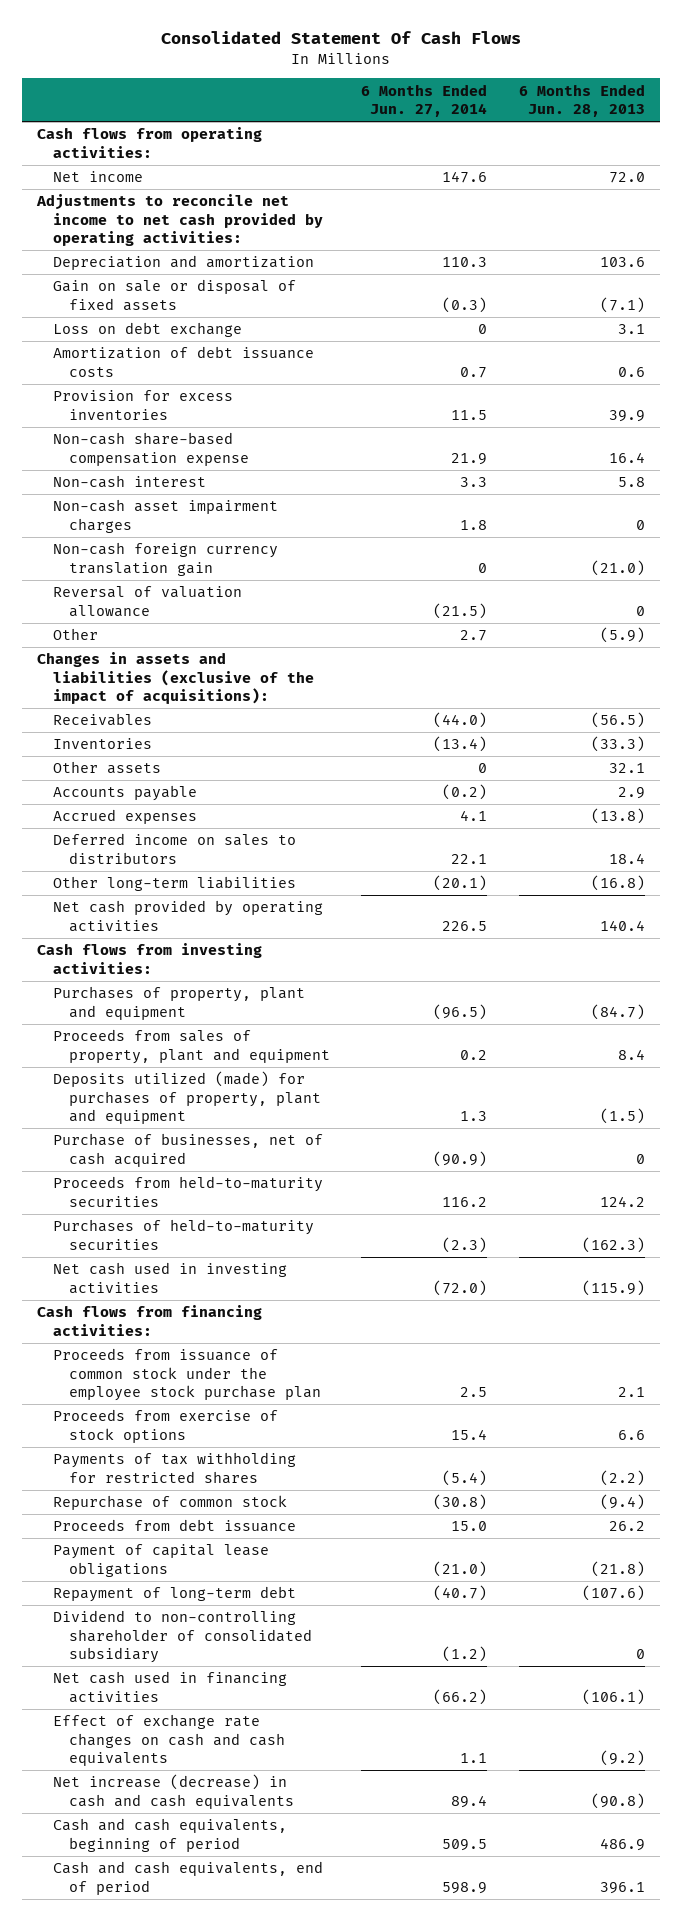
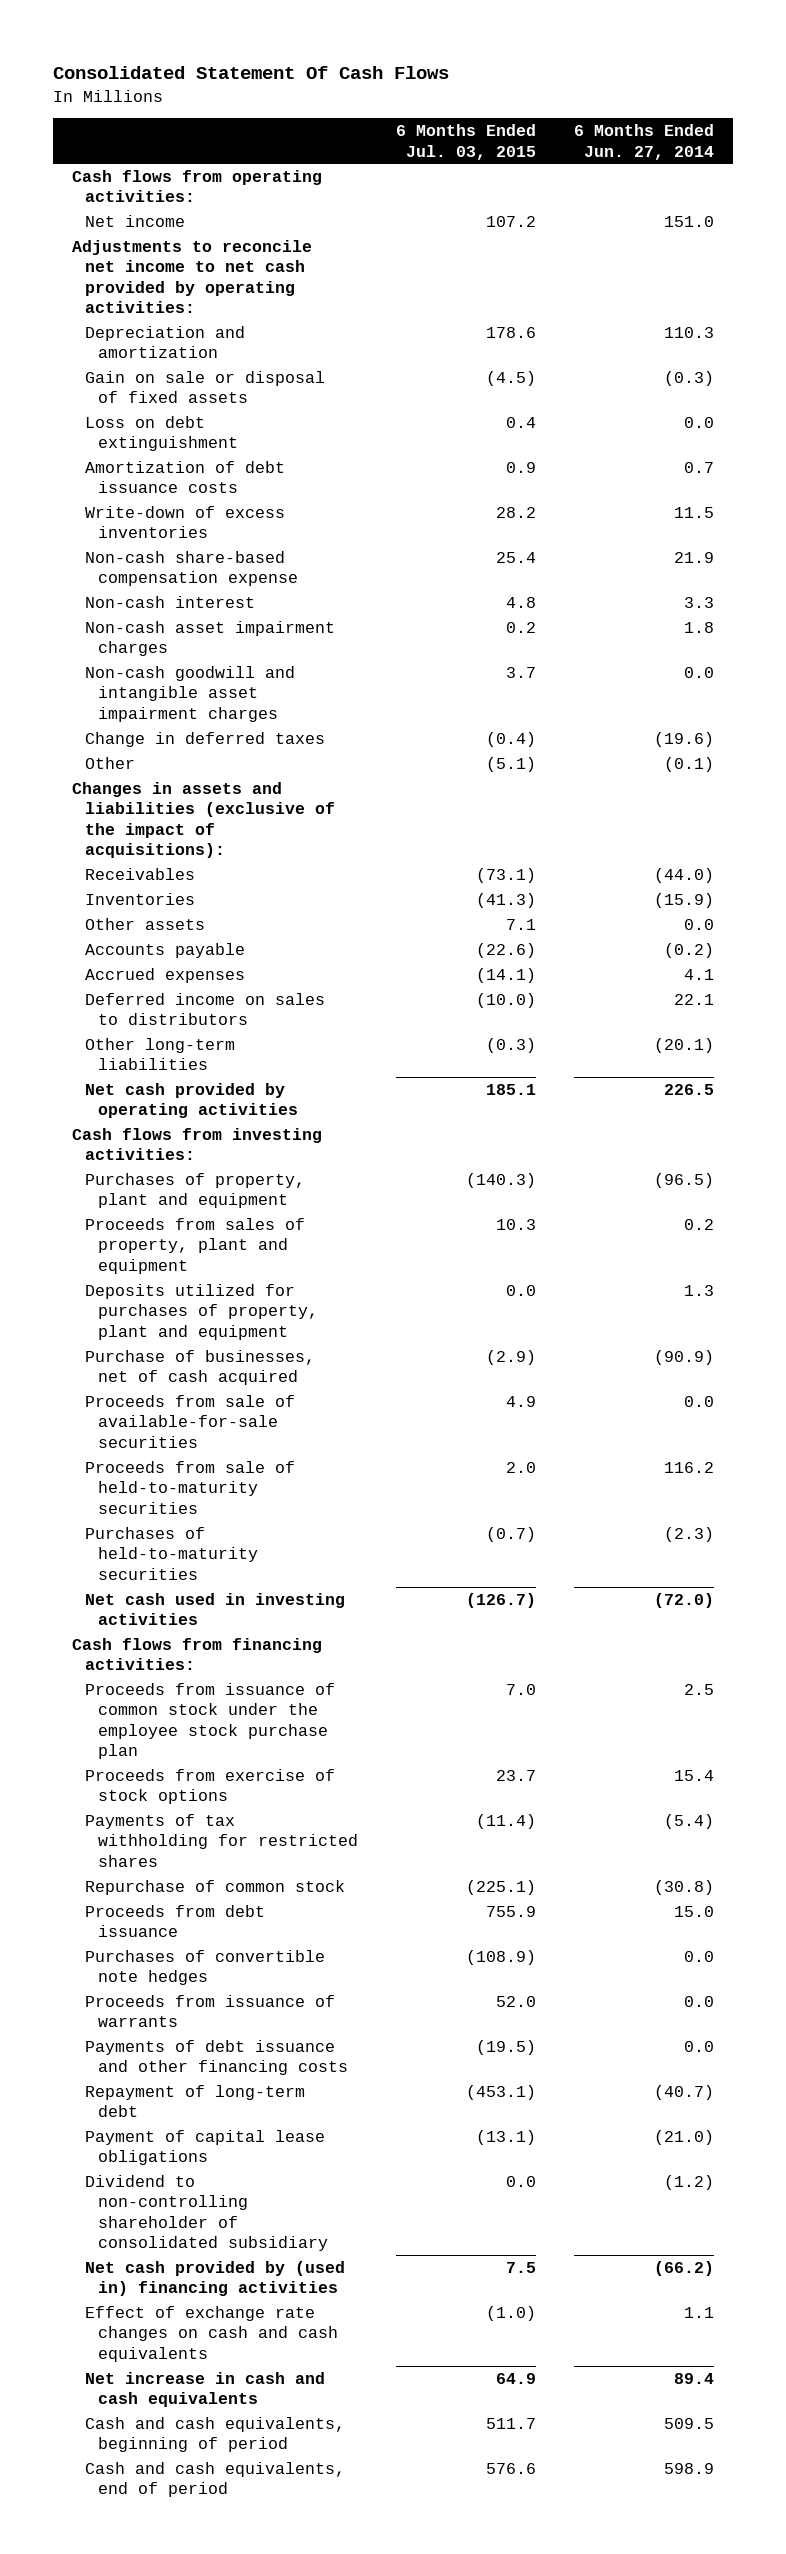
- | 6 Months Ended Jun. 27, 2014 | 6 Months Ended Jun. 28, 2013
+ | 6 Months Ended Jul. 03, 2015 | 6 Months Ended Jun. 27, 2014
- Net income | 147.6 | 72.0
+ Net income | 107.2 | 151.0
- Loss on debt exchange | 0 | 3.1
+ Loss on debt extinguishment | 0.4 | 0.0
- Provision for excess inventories | 11.5 | 39.9
+ Write-down of excess inventories | 28.2 | 11.5
- Non-cash foreign currency translation gain | 0 | (21.0)
- Reversal of valuation allowance | (21.5) | 0
- Other | 2.7 | (5.9)
+ Non-cash goodwill and intangible asset impairment charges | 3.7 | 0.0
+ Change in deferred taxes | (0.4) | (19.6)
+ Other | (5.1) | (0.1)
- Inventories | (13.4) | (33.3)
- Other assets | 0 | 32.1
+ Inventories | (41.3) | (15.9)
+ Other assets | 7.1 | 0.0
- Deposits utilized (made) for purchases of property, plant and equipment | 1.3 | (1.5)
+ Deposits utilized for purchases of property, plant and equipment | 0.0 | 1.3
- Proceeds from held-to-maturity securities | 116.2 | 124.2
+ Proceeds from sale of available-for-sale securities | 4.9 | 0.0
+ Proceeds from sale of held-to-maturity securities | 2.0 | 116.2
+ Purchases of convertible note hedges | (108.9) | 0.0
+ Proceeds from issuance of warrants | 52.0 | 0.0
+ Payments of debt issuance and other financing costs | (19.5) | 0.0
moved down: Payment of capital lease obligations | (13.1) | (21.0)
- Net cash used in financing activities | (66.2) | (106.1)
+ Net cash provided by (used in) financing activities | 7.5 | (66.2)
- Net increase (decrease) in cash and cash equivalents | 89.4 | (90.8)
+ Net increase in cash and cash equivalents | 64.9 | 89.4

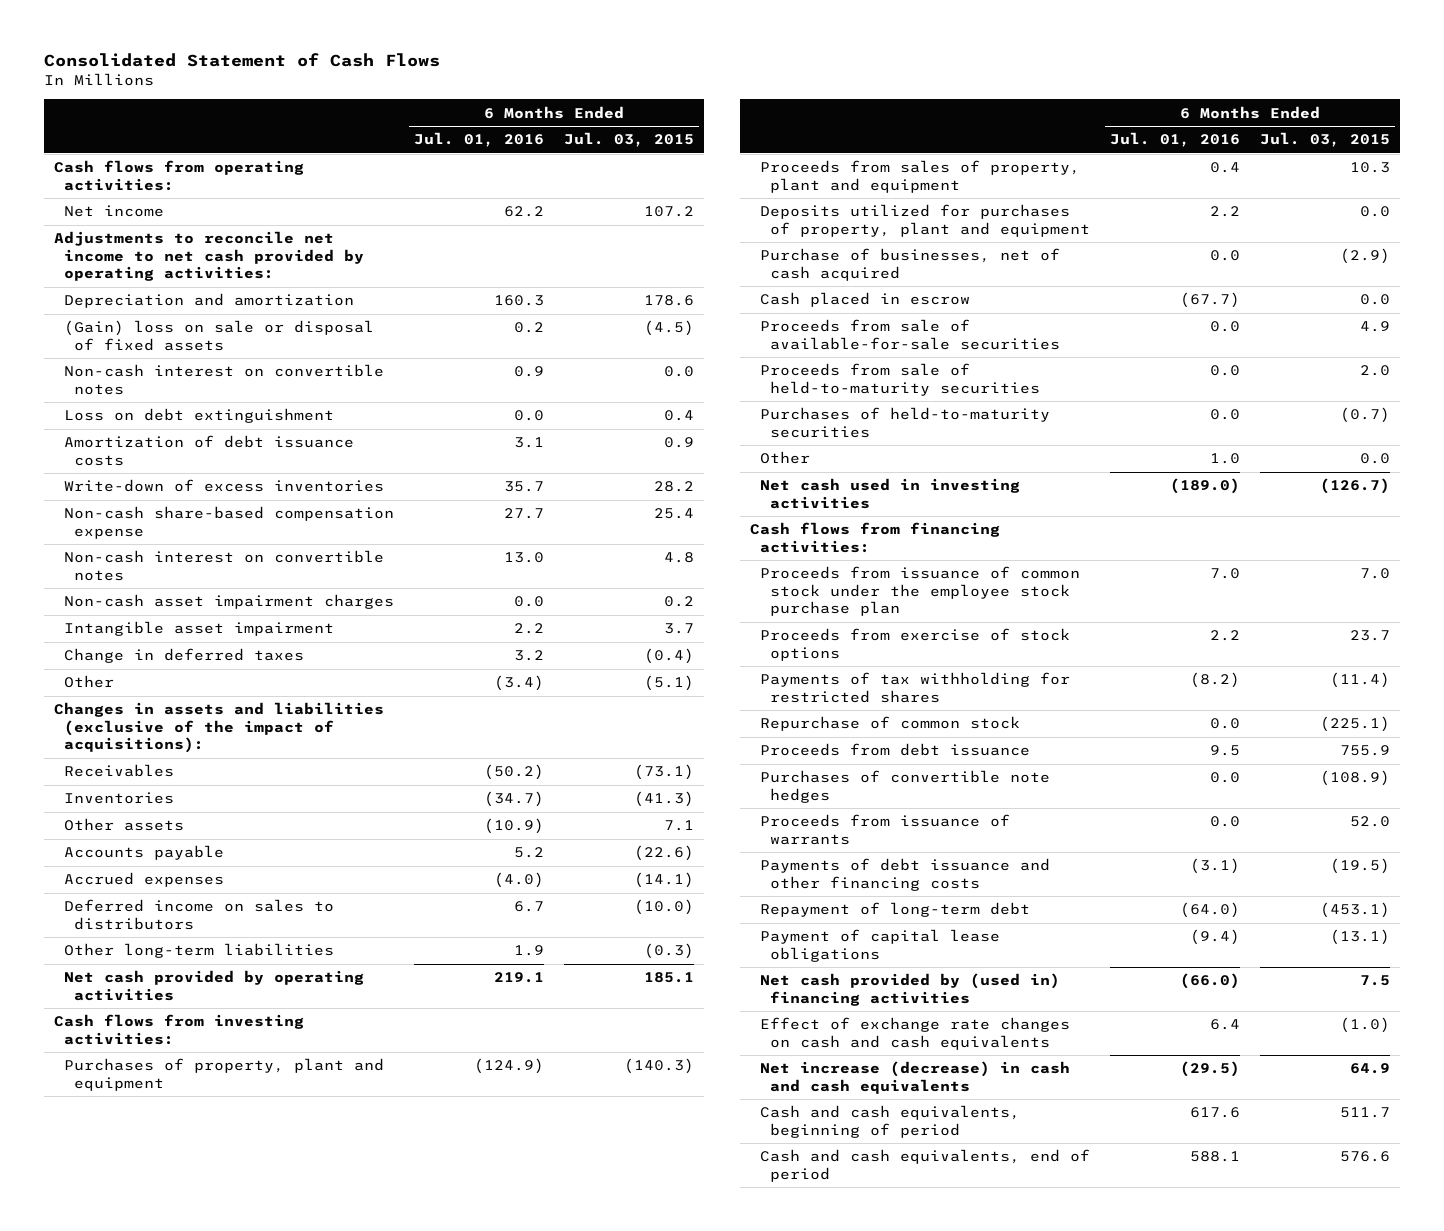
- Consolidated Statement Of Cash Flows
+ Consolidated Statement of Cash Flows
- | 6 Months Ended Jul. 03, 2015 | 6 Months Ended Jun. 27, 2014
+ | 6 Months Ended Jul. 01, 2016 | 6 Months Ended Jul. 03, 2015
- Gain on sale or disposal of fixed assets | (4.5) | (0.3)
+ (Gain) loss on sale or disposal of fixed assets | 0.2 | (4.5)
+ Non-cash interest on convertible notes | 0.9 | 0.0
- Non-cash interest | 4.8 | 3.3
+ Non-cash interest on convertible notes | 13.0 | 4.8
- Non-cash goodwill and intangible asset impairment charges | 3.7 | 0.0
+ Intangible asset impairment | 2.2 | 3.7
+ Cash placed in escrow | (67.7) | 0.0
+ Other | 1.0 | 0.0
- Dividend to non-controlling shareholder of consolidated subsidiary | 0.0 | (1.2)
- Net increase in cash and cash equivalents | 64.9 | 89.4
+ Net increase (decrease) in cash and cash equivalents | (29.5) | 64.9

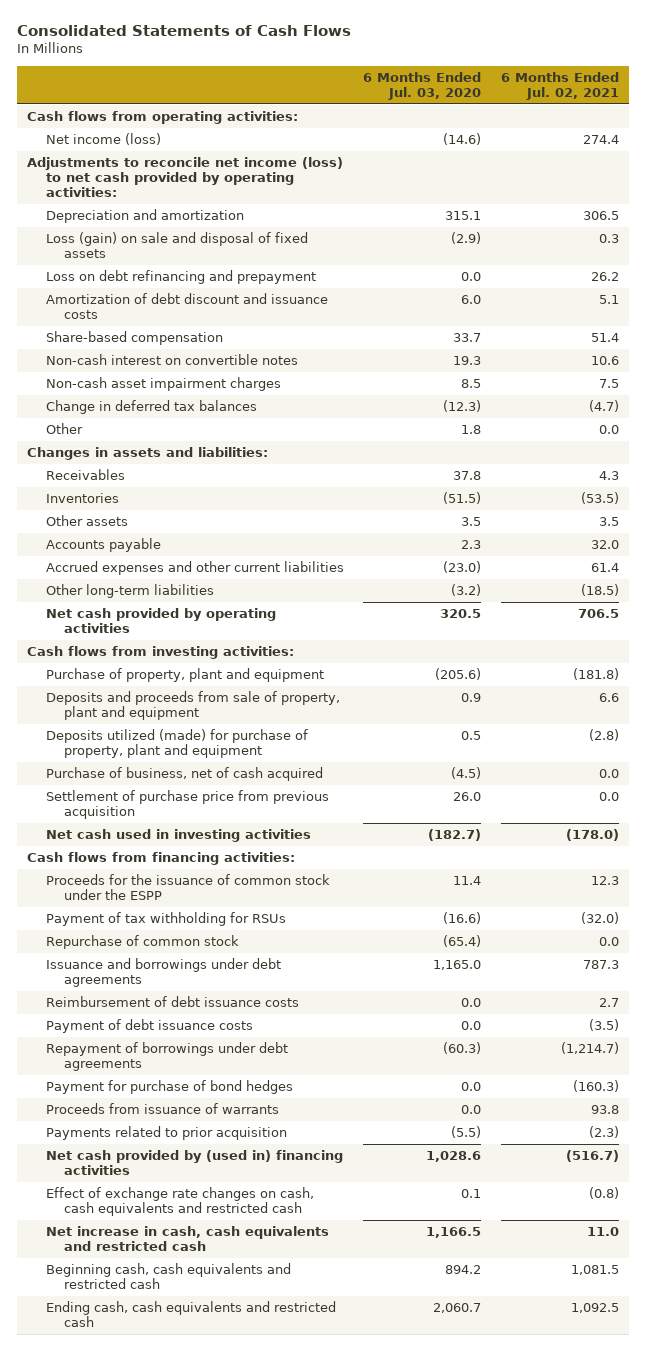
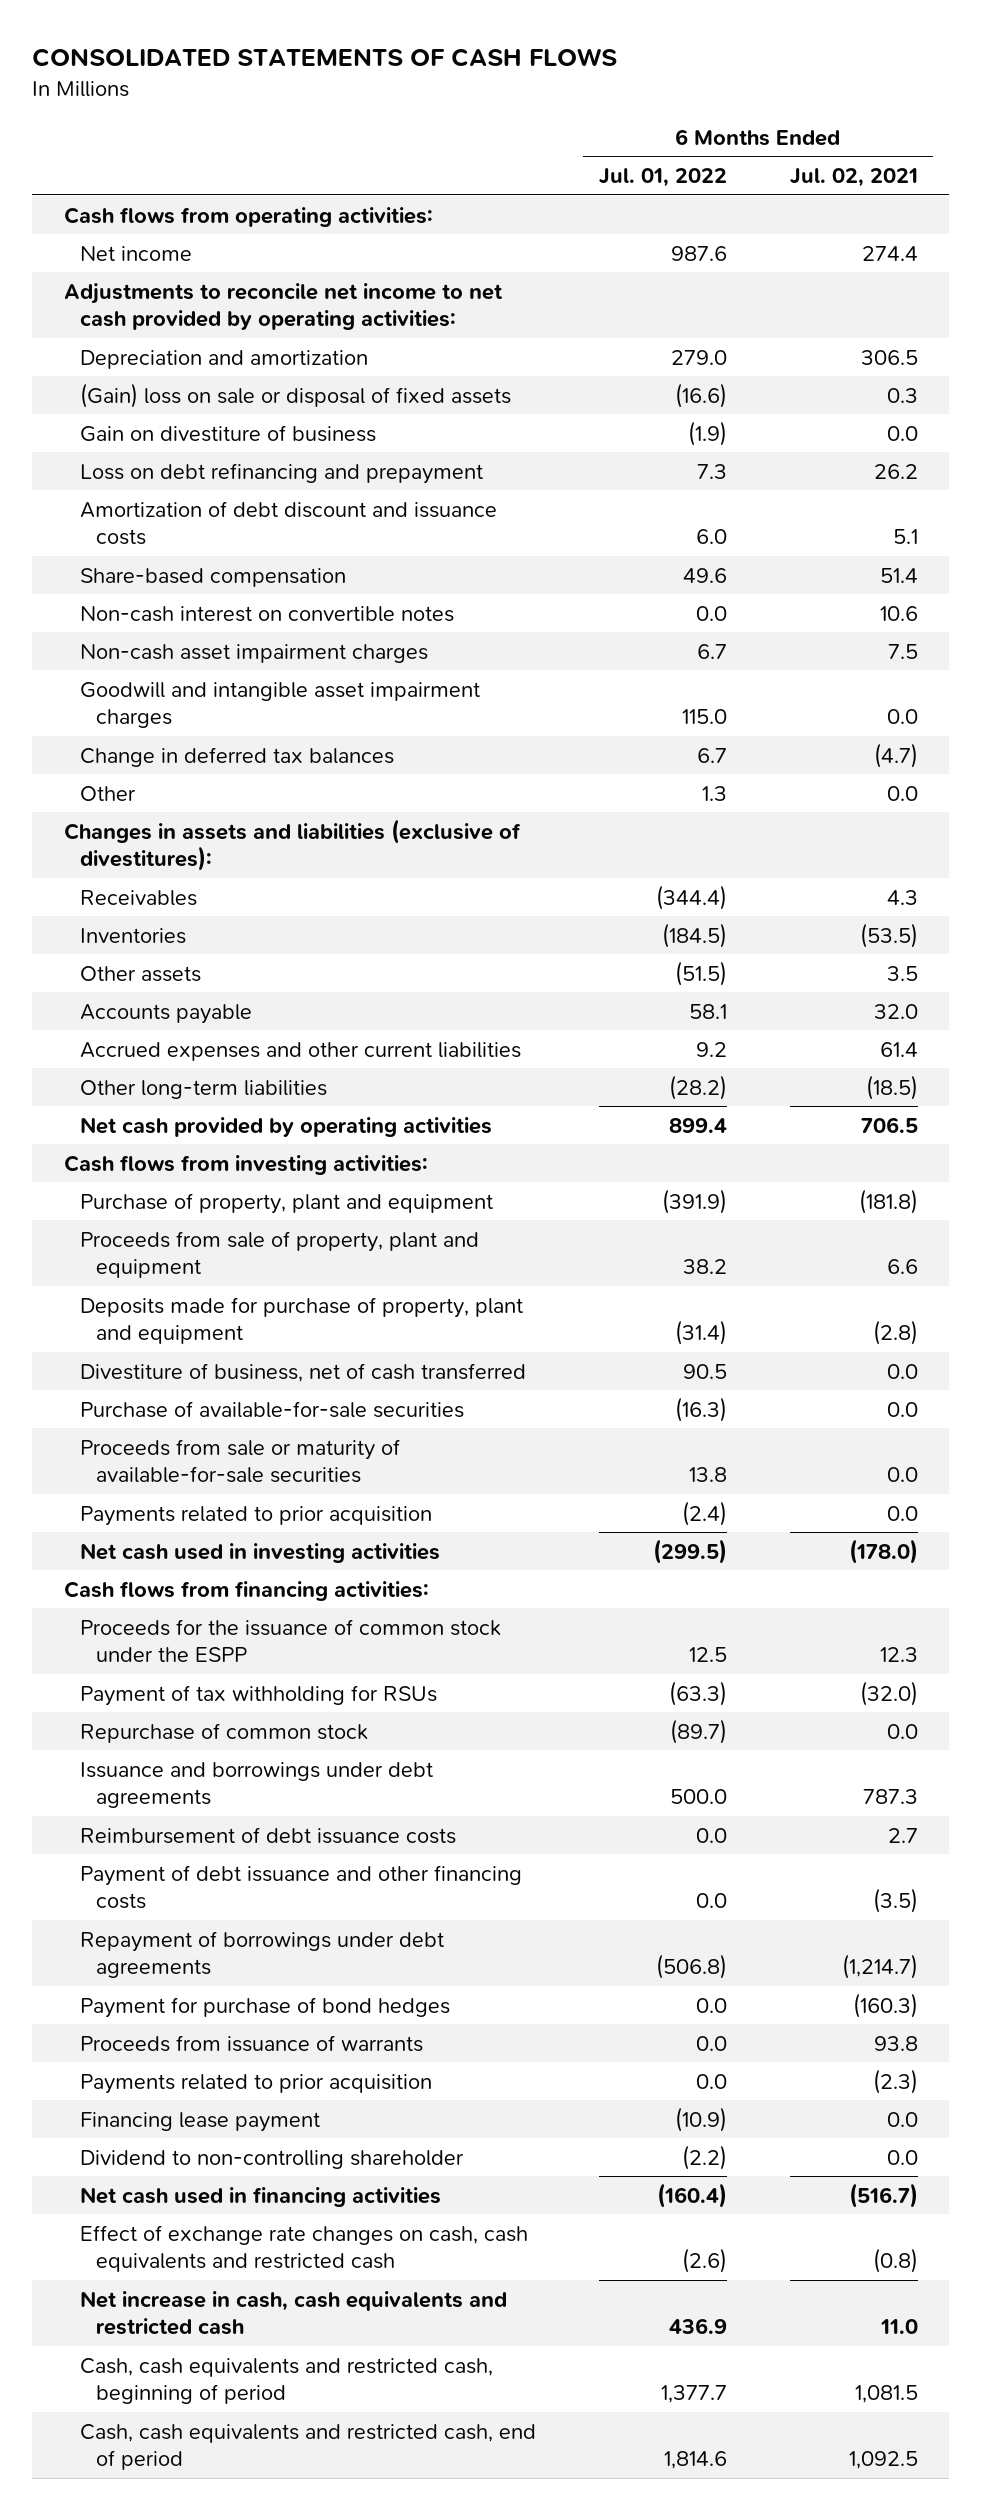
- Consolidated Statements of Cash Flows
+ CONSOLIDATED STATEMENTS OF CASH FLOWS
- | 6 Months Ended Jul. 03, 2020 | 6 Months Ended Jul. 02, 2021
+ | 6 Months Ended Jul. 01, 2022 | 6 Months Ended Jul. 02, 2021
- Net income (loss) | (14.6) | 274.4
- Adjustments to reconcile net income (loss) to net cash provided by operating activities:
+ Net income | 987.6 | 274.4
+ Adjustments to reconcile net income to net cash provided by operating activities:
- Loss (gain) on sale and disposal of fixed assets | (2.9) | 0.3
+ (Gain) loss on sale or disposal of fixed assets | (16.6) | 0.3
+ Gain on divestiture of business | (1.9) | 0.0
+ Goodwill and intangible asset impairment charges | 115.0 | 0.0
- Changes in assets and liabilities:
+ Changes in assets and liabilities (exclusive of divestitures):
- Deposits and proceeds from sale of property, plant and equipment | 0.9 | 6.6
- Deposits utilized (made) for purchase of property, plant and equipment | 0.5 | (2.8)
- Purchase of business, net of cash acquired | (4.5) | 0.0
- Settlement of purchase price from previous acquisition | 26.0 | 0.0
+ Proceeds from sale of property, plant and equipment | 38.2 | 6.6
+ Deposits made for purchase of property, plant and equipment | (31.4) | (2.8)
+ Divestiture of business, net of cash transferred | 90.5 | 0.0
+ Purchase of available-for-sale securities | (16.3) | 0.0
+ Proceeds from sale or maturity of available-for-sale securities | 13.8 | 0.0
+ Payments related to prior acquisition | (2.4) | 0.0
- Payment of debt issuance costs | 0.0 | (3.5)
+ Payment of debt issuance and other financing costs | 0.0 | (3.5)
- Net cash provided by (used in) financing activities | 1,028.6 | (516.7)
+ Financing lease payment | (10.9) | 0.0
+ Dividend to non-controlling shareholder | (2.2) | 0.0
+ Net cash used in financing activities | (160.4) | (516.7)
- Beginning cash, cash equivalents and restricted cash | 894.2 | 1,081.5
- Ending cash, cash equivalents and restricted cash | 2,060.7 | 1,092.5
+ Cash, cash equivalents and restricted cash, beginning of period | 1,377.7 | 1,081.5
+ Cash, cash equivalents and restricted cash, end of period | 1,814.6 | 1,092.5

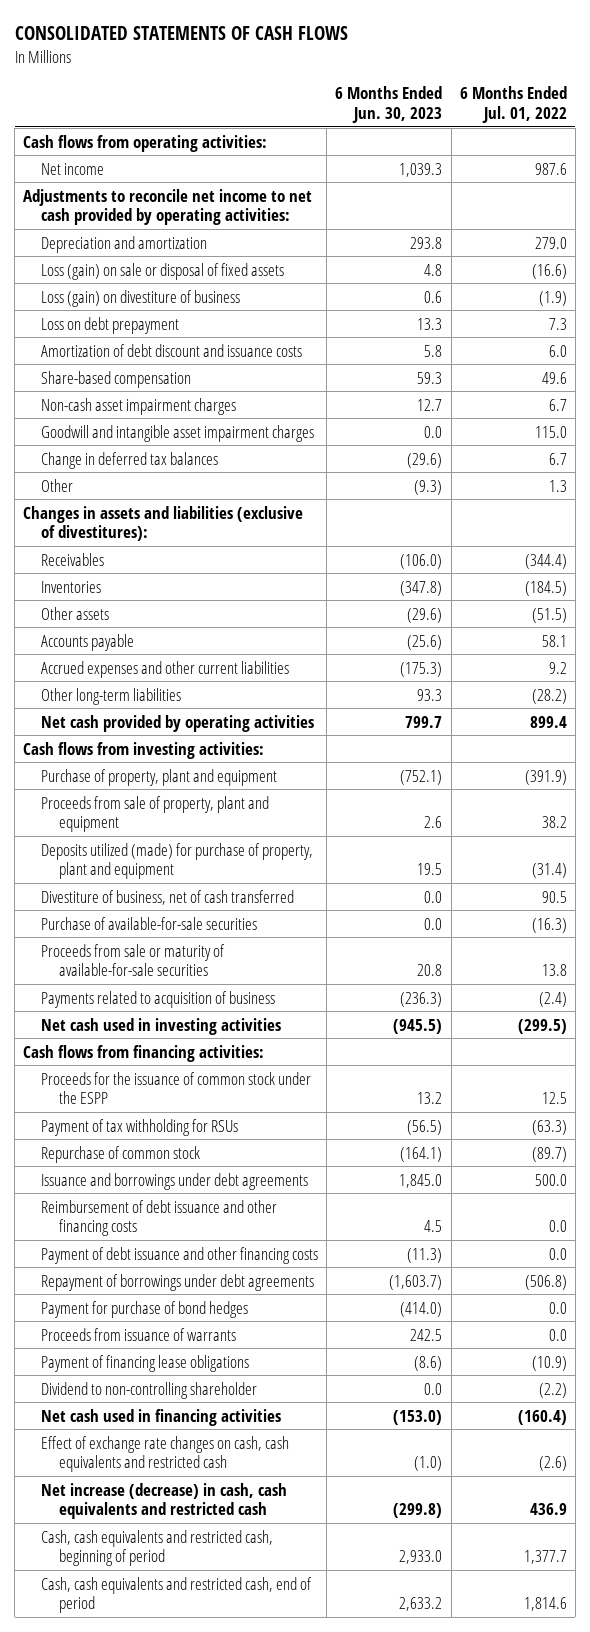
- | 6 Months Ended Jul. 01, 2022 | 6 Months Ended Jul. 02, 2021
+ | 6 Months Ended Jun. 30, 2023 | 6 Months Ended Jul. 01, 2022
- (Gain) loss on sale or disposal of fixed assets | (16.6) | 0.3
- Gain on divestiture of business | (1.9) | 0.0
- Loss on debt refinancing and prepayment | 7.3 | 26.2
+ Loss (gain) on sale or disposal of fixed assets | 4.8 | (16.6)
+ Loss (gain) on divestiture of business | 0.6 | (1.9)
+ Loss on debt prepayment | 13.3 | 7.3
- Non-cash interest on convertible notes | 0.0 | 10.6
- Deposits made for purchase of property, plant and equipment | (31.4) | (2.8)
+ Deposits utilized (made) for purchase of property, plant and equipment | 19.5 | (31.4)
- Payments related to prior acquisition | (2.4) | 0.0
+ Payments related to acquisition of business | (236.3) | (2.4)
- Reimbursement of debt issuance costs | 0.0 | 2.7
+ Reimbursement of debt issuance and other financing costs | 4.5 | 0.0
- Payments related to prior acquisition | 0.0 | (2.3)
- Financing lease payment | (10.9) | 0.0
+ Payment of financing lease obligations | (8.6) | (10.9)
- Net increase in cash, cash equivalents and restricted cash | 436.9 | 11.0
+ Net increase (decrease) in cash, cash equivalents and restricted cash | (299.8) | 436.9

